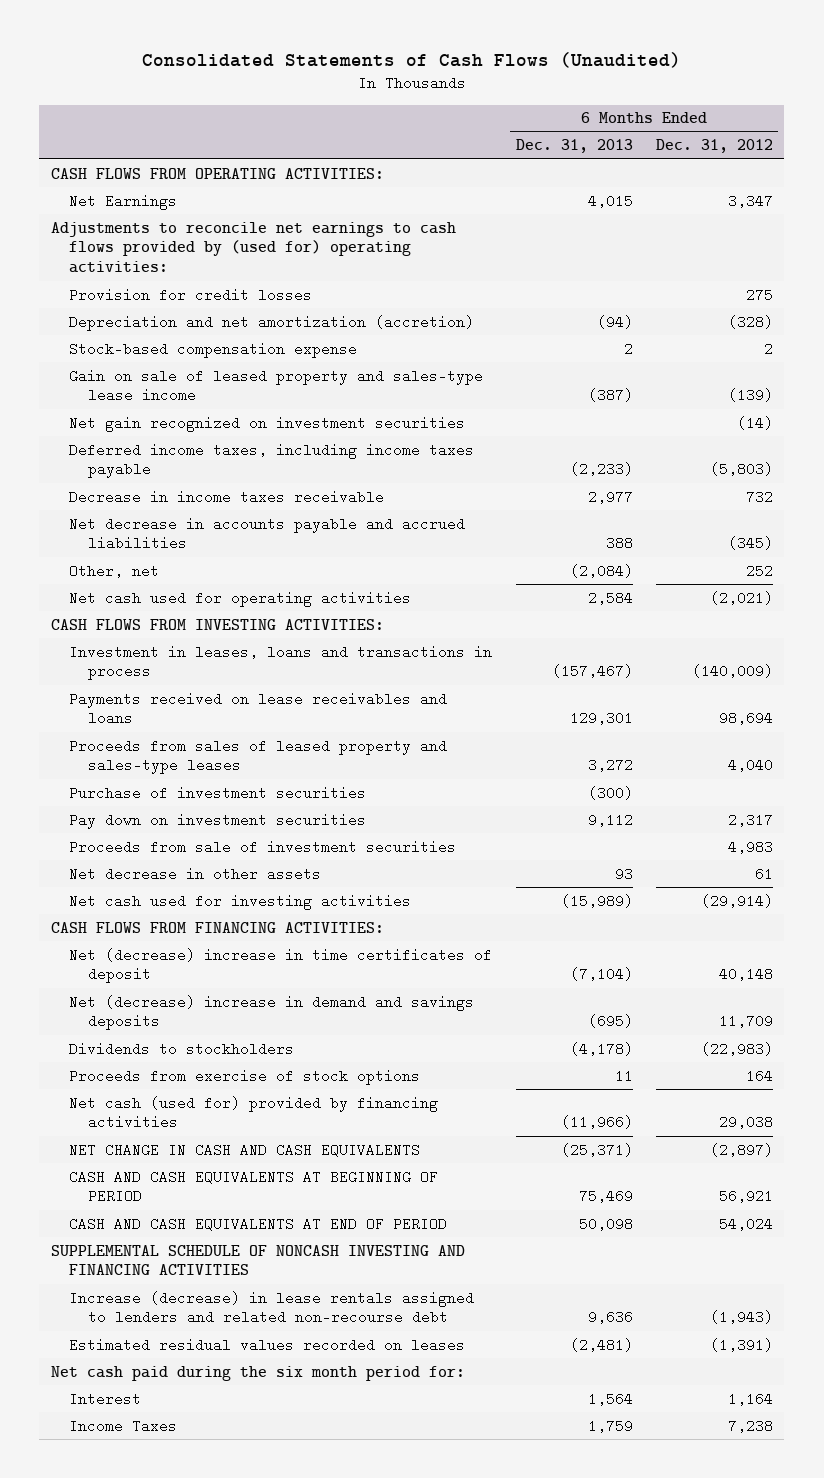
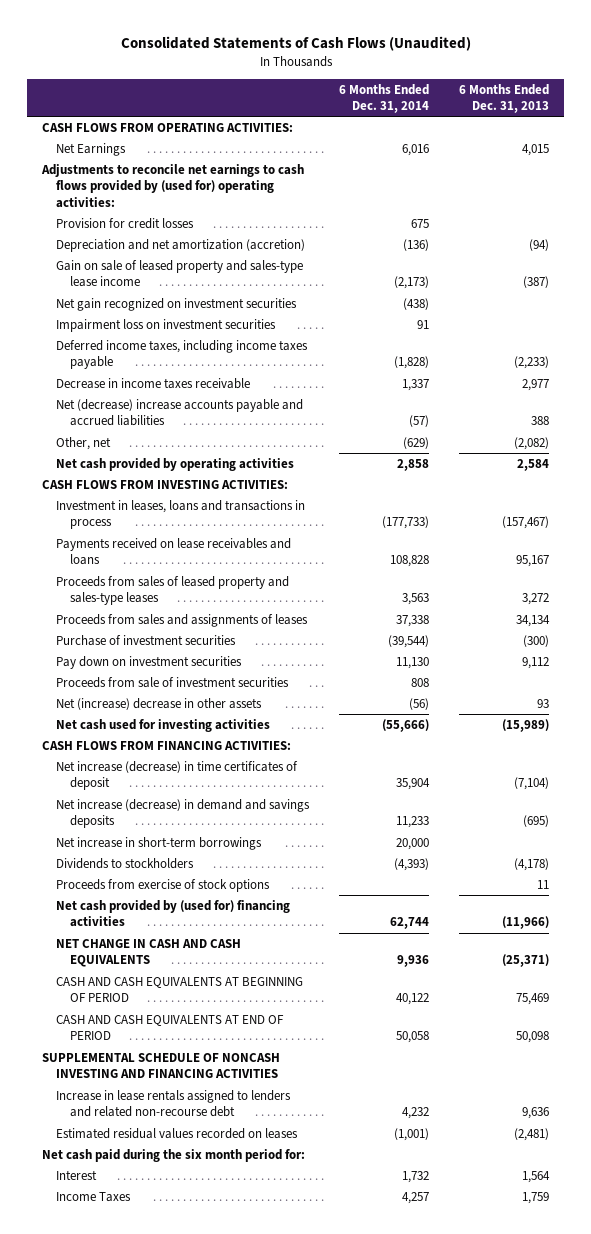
- | 6 Months Ended Dec. 31, 2013 | 6 Months Ended Dec. 31, 2012
+ | 6 Months Ended Dec. 31, 2014 | 6 Months Ended Dec. 31, 2013
- Stock-based compensation expense | 2 | 2
+ Impairment loss on investment securities | 91 |
- Net decrease in accounts payable and accrued liabilities | 388 | (345)
- Other, net | (2,084) | 252
- Net cash used for operating activities | 2,584 | (2,021)
+ Net (decrease) increase accounts payable and accrued liabilities | (57) | 388
+ Other, net | (629) | (2,082)
+ Net cash provided by operating activities | 2,858 | 2,584
- Payments received on lease receivables and loans | 129,301 | 98,694
+ Payments received on lease receivables and loans | 108,828 | 95,167
+ Proceeds from sales and assignments of leases | 37,338 | 34,134
- Net decrease in other assets | 93 | 61
+ Net (increase) decrease in other assets | (56) | 93
- Net (decrease) increase in time certificates of deposit | (7,104) | 40,148
- Net (decrease) increase in demand and savings deposits | (695) | 11,709
+ Net increase (decrease) in time certificates of deposit | 35,904 | (7,104)
+ Net increase (decrease) in demand and savings deposits | 11,233 | (695)
+ Net increase in short-term borrowings | 20,000 |
- Net cash (used for) provided by financing activities | (11,966) | 29,038
+ Net cash provided by (used for) financing activities | 62,744 | (11,966)
- Increase (decrease) in lease rentals assigned to lenders and related non-recourse debt | 9,636 | (1,943)
+ Increase in lease rentals assigned to lenders and related non-recourse debt | 4,232 | 9,636

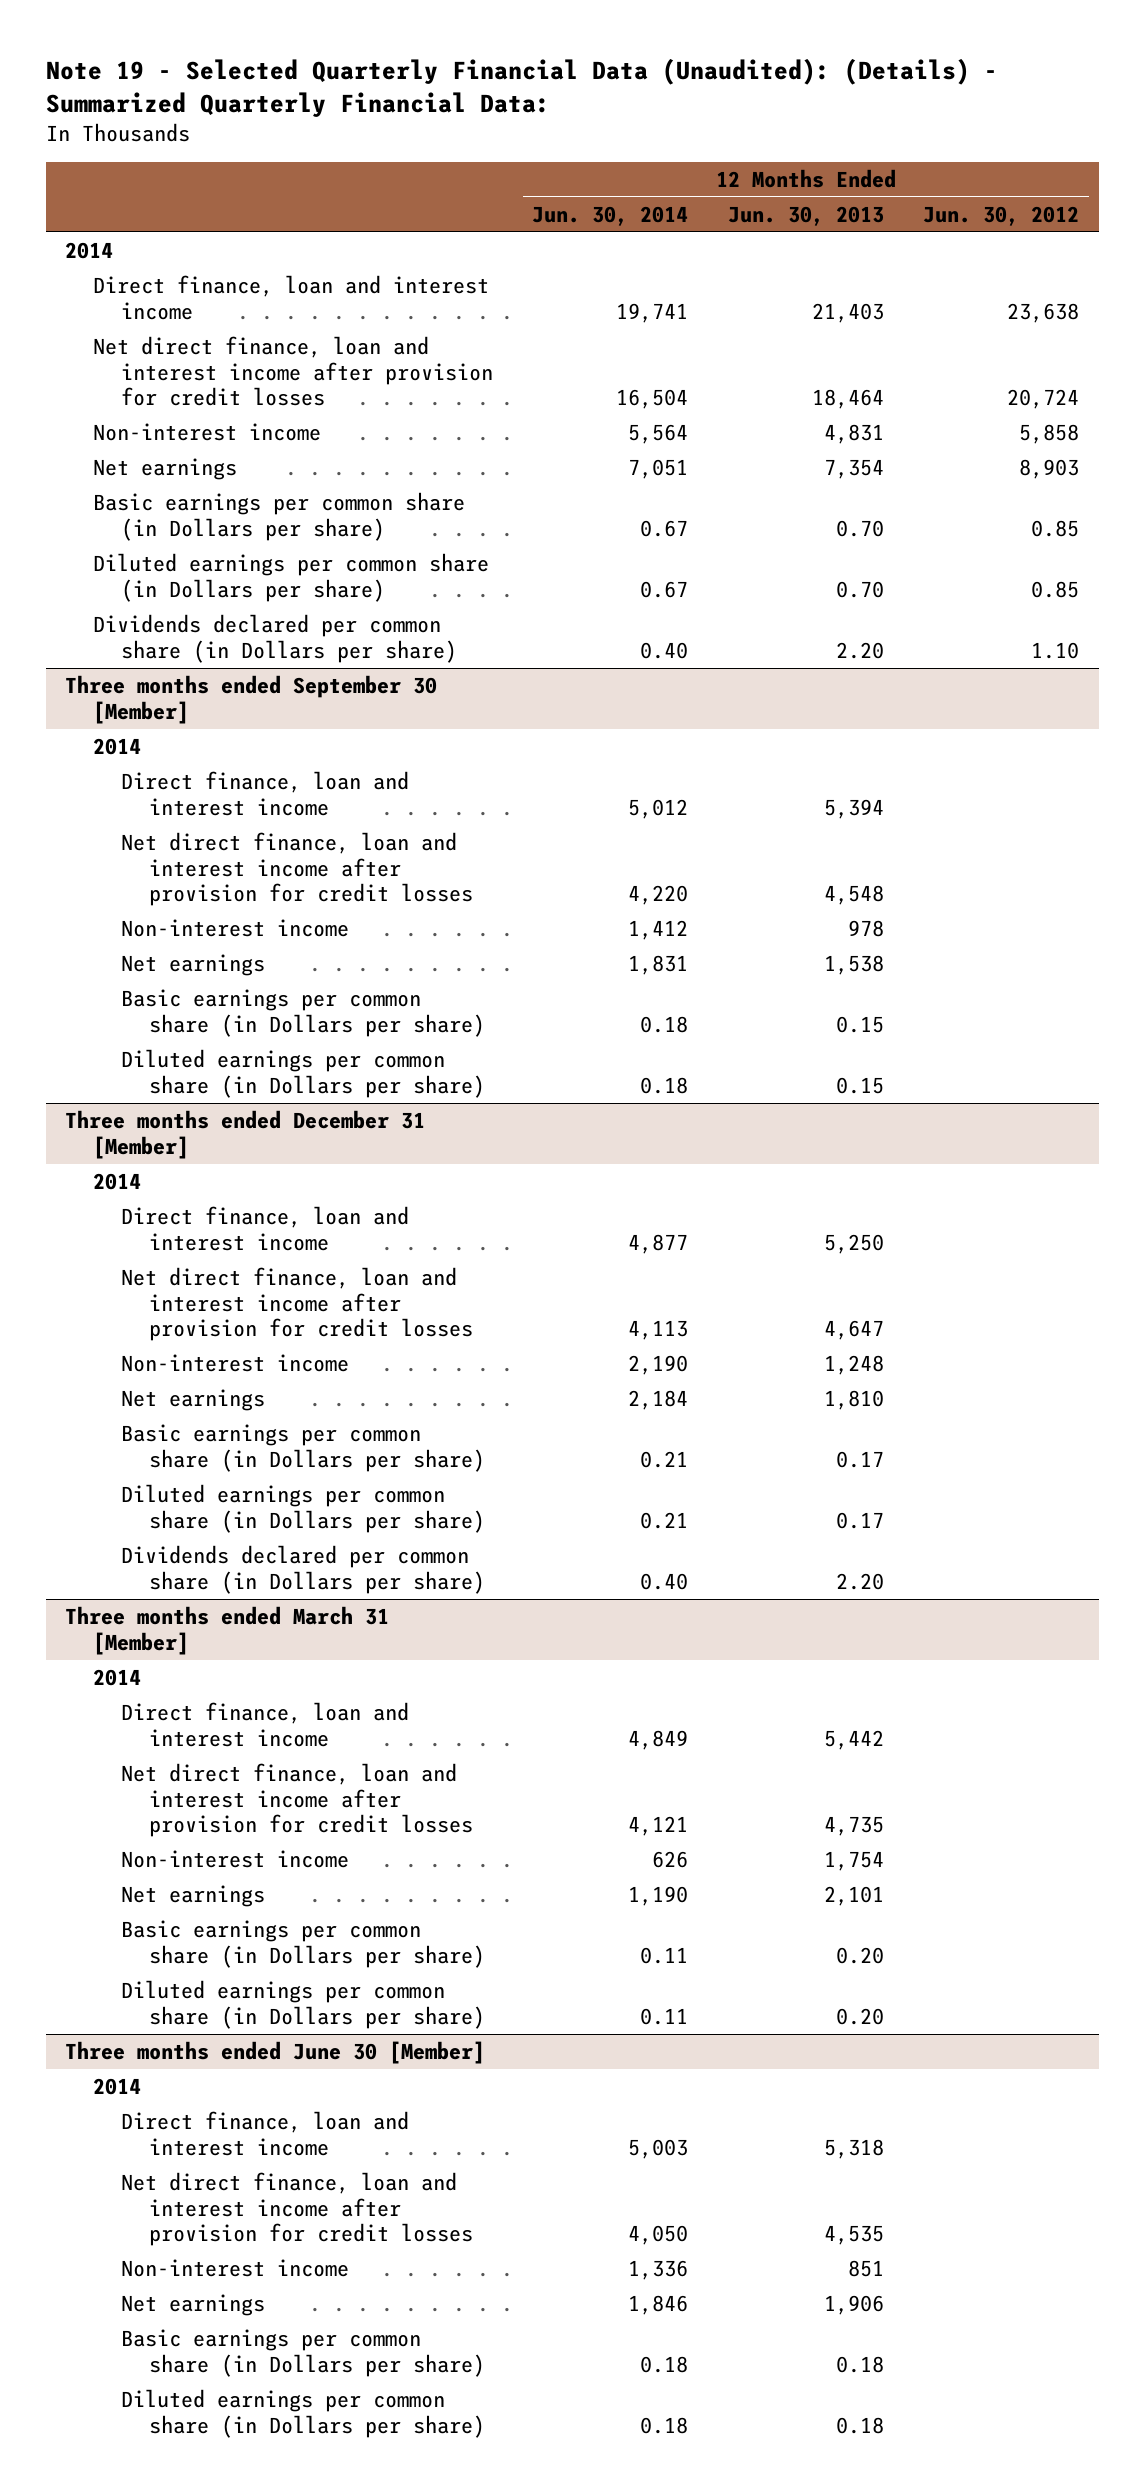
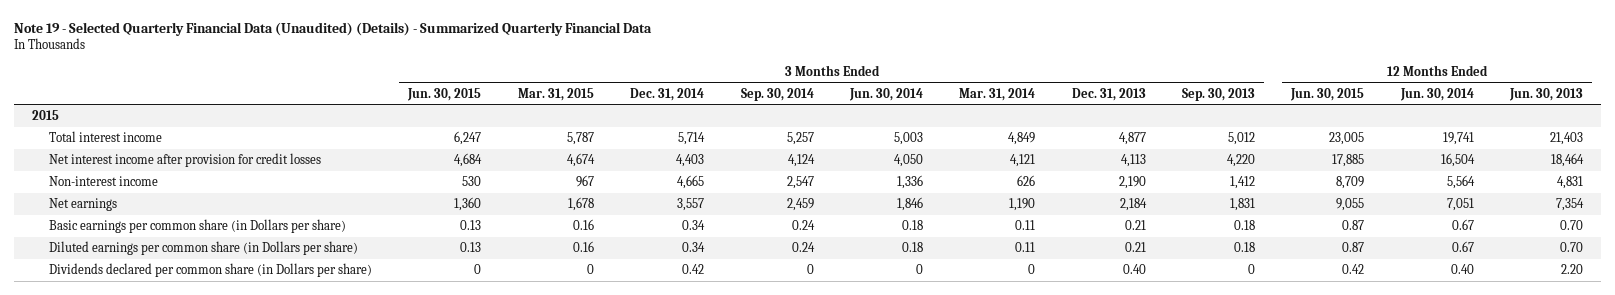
- Note 19 - Selected Quarterly Financial Data (Unaudited): (Details) - Summarized Quarterly Financial Data:
+ Note 19 - Selected Quarterly Financial Data (Unaudited) (Details) - Summarized Quarterly Financial Data
- | 12 Months Ended Jun. 30, 2014 | 12 Months Ended Jun. 30, 2013 | 12 Months Ended Jun. 30, 2012
+ | 3 Months Ended Jun. 30, 2015 | 3 Months Ended Mar. 31, 2015 | 3 Months Ended Dec. 31, 2014 | 3 Months Ended Sep. 30, 2014 | 3 Months Ended Jun. 30, 2014 | 3 Months Ended Mar. 31, 2014 | 3 Months Ended Dec. 31, 2013 | 3 Months Ended Sep. 30, 2013 | 12 Months Ended Jun. 30, 2015 | 12 Months Ended Jun. 30, 2014 | 12 Months Ended Jun. 30, 2013
- 2014
- Direct finance, loan and interest income | 19,741 | 21,403 | 23,638
- Net direct finance, loan and interest income after provision for credit losses | 16,504 | 18,464 | 20,724
+ 2015
+ Total interest income | 6,247 | 5,787 | 5,714 | 5,257 | 5,003 | 4,849 | 4,877 | 5,012 | 23,005 | 19,741 | 21,403
+ Net interest income after provision for credit losses | 4,684 | 4,674 | 4,403 | 4,124 | 4,050 | 4,121 | 4,113 | 4,220 | 17,885 | 16,504 | 18,464
- Three months ended September 30 [Member]
- 2014
- Direct finance, loan and interest income | 5,012 | 5,394 |
- Net direct finance, loan and interest income after provision for credit losses | 4,220 | 4,548 |
- Non-interest income | 1,412 | 978 |
- Net earnings | 1,831 | 1,538 |
- Basic earnings per common share (in Dollars per share) | 0.18 | 0.15 |
- Diluted earnings per common share (in Dollars per share) | 0.18 | 0.15 |
- Three months ended December 31 [Member]
- 2014
- Direct finance, loan and interest income | 4,877 | 5,250 |
- Net direct finance, loan and interest income after provision for credit losses | 4,113 | 4,647 |
- Non-interest income | 2,190 | 1,248 |
- Net earnings | 2,184 | 1,810 |
- Basic earnings per common share (in Dollars per share) | 0.21 | 0.17 |
- Diluted earnings per common share (in Dollars per share) | 0.21 | 0.17 |
- Dividends declared per common share (in Dollars per share) | 0.40 | 2.20 |
- Three months ended March 31 [Member]
- 2014
- Direct finance, loan and interest income | 4,849 | 5,442 |
- Net direct finance, loan and interest income after provision for credit losses | 4,121 | 4,735 |
- Non-interest income | 626 | 1,754 |
- Net earnings | 1,190 | 2,101 |
- Basic earnings per common share (in Dollars per share) | 0.11 | 0.20 |
- Diluted earnings per common share (in Dollars per share) | 0.11 | 0.20 |
- Three months ended June 30 [Member]
- 2014
- Direct finance, loan and interest income | 5,003 | 5,318 |
- Net direct finance, loan and interest income after provision for credit losses | 4,050 | 4,535 |
- Non-interest income | 1,336 | 851 |
- Net earnings | 1,846 | 1,906 |
- Basic earnings per common share (in Dollars per share) | 0.18 | 0.18 |
- Diluted earnings per common share (in Dollars per share) | 0.18 | 0.18 |

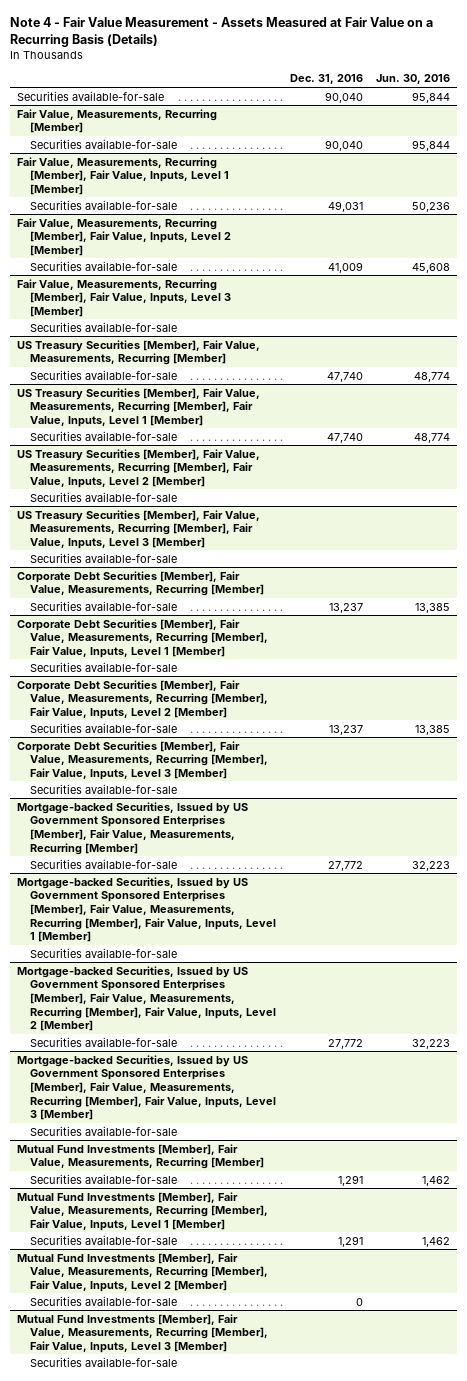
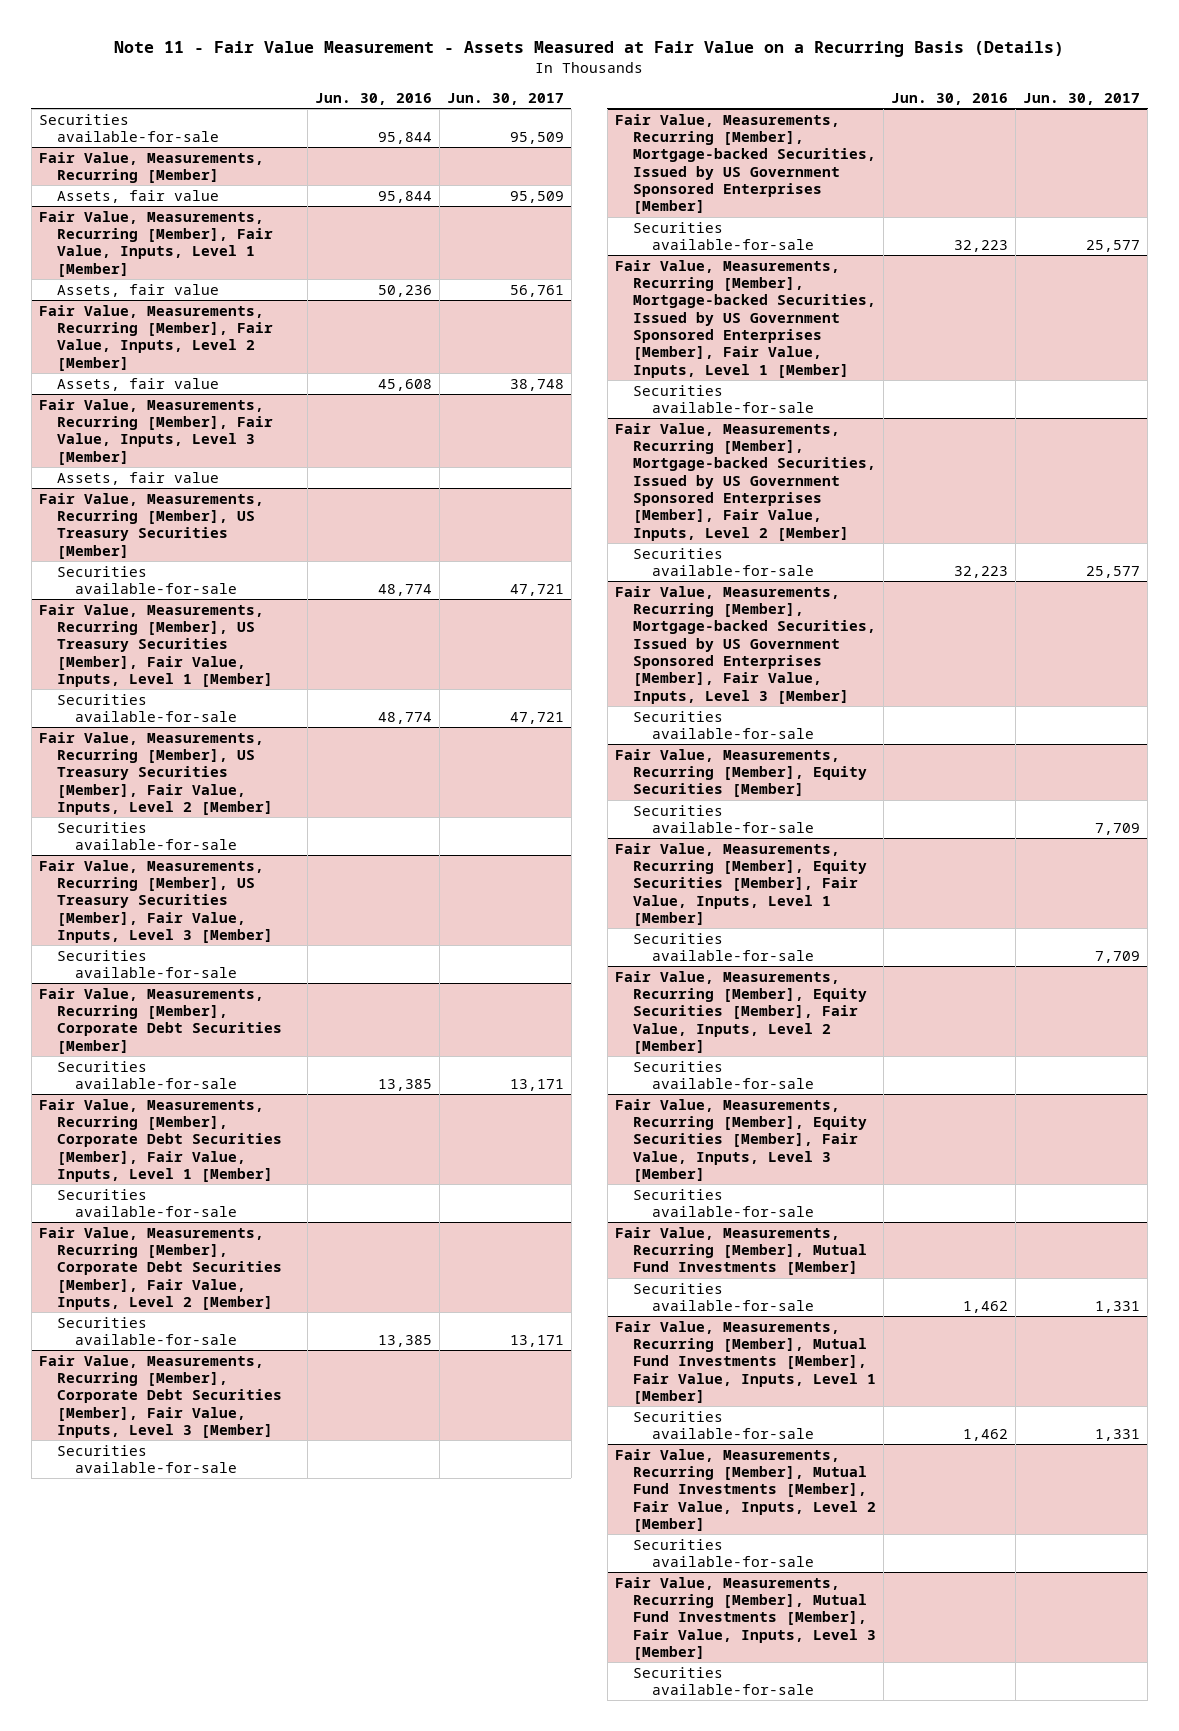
- Note 4 - Fair Value Measurement - Assets Measured at Fair Value on a Recurring Basis (Details)
+ Note 11 - Fair Value Measurement - Assets Measured at Fair Value on a Recurring Basis (Details)
- | Dec. 31, 2016 | Jun. 30, 2016
+ | Jun. 30, 2016 | Jun. 30, 2017
@ Fair Value, Measurements, Recurring [Member]
- Securities available-for-sale | 90,040 | 95,844
+ Assets, fair value | 95,844 | 95,509
@ Fair Value, Measurements, Recurring [Member], Fair Value, Inputs, Level 1 [Member]
- Securities available-for-sale | 49,031 | 50,236
+ Assets, fair value | 50,236 | 56,761
@ Fair Value, Measurements, Recurring [Member], Fair Value, Inputs, Level 2 [Member]
- Securities available-for-sale | 41,009 | 45,608
+ Assets, fair value | 45,608 | 38,748
@ Fair Value, Measurements, Recurring [Member], Fair Value, Inputs, Level 3 [Member]
- Securities available-for-sale
- US Treasury Securities [Member], Fair Value, Measurements, Recurring [Member]
@ Fair Value, Measurements, Recurring [Member], Fair Value, Inputs, Level 3 [Member]
+ Assets, fair value
+ Fair Value, Measurements, Recurring [Member], US Treasury Securities [Member]
- US Treasury Securities [Member], Fair Value, Measurements, Recurring [Member], Fair Value, Inputs, Level 1 [Member]
+ Fair Value, Measurements, Recurring [Member], US Treasury Securities [Member], Fair Value, Inputs, Level 1 [Member]
- US Treasury Securities [Member], Fair Value, Measurements, Recurring [Member], Fair Value, Inputs, Level 2 [Member]
+ Fair Value, Measurements, Recurring [Member], US Treasury Securities [Member], Fair Value, Inputs, Level 2 [Member]
- US Treasury Securities [Member], Fair Value, Measurements, Recurring [Member], Fair Value, Inputs, Level 3 [Member]
+ Fair Value, Measurements, Recurring [Member], US Treasury Securities [Member], Fair Value, Inputs, Level 3 [Member]
- Corporate Debt Securities [Member], Fair Value, Measurements, Recurring [Member]
+ Fair Value, Measurements, Recurring [Member], Corporate Debt Securities [Member]
- Corporate Debt Securities [Member], Fair Value, Measurements, Recurring [Member], Fair Value, Inputs, Level 1 [Member]
+ Fair Value, Measurements, Recurring [Member], Corporate Debt Securities [Member], Fair Value, Inputs, Level 1 [Member]
- Corporate Debt Securities [Member], Fair Value, Measurements, Recurring [Member], Fair Value, Inputs, Level 2 [Member]
+ Fair Value, Measurements, Recurring [Member], Corporate Debt Securities [Member], Fair Value, Inputs, Level 2 [Member]
- Corporate Debt Securities [Member], Fair Value, Measurements, Recurring [Member], Fair Value, Inputs, Level 3 [Member]
+ Fair Value, Measurements, Recurring [Member], Corporate Debt Securities [Member], Fair Value, Inputs, Level 3 [Member]
- Mortgage-backed Securities, Issued by US Government Sponsored Enterprises [Member], Fair Value, Measurements, Recurring [Member]
+ Fair Value, Measurements, Recurring [Member], Mortgage-backed Securities, Issued by US Government Sponsored Enterprises [Member]
- Mortgage-backed Securities, Issued by US Government Sponsored Enterprises [Member], Fair Value, Measurements, Recurring [Member], Fair Value, Inputs, Level 1 [Member]
+ Fair Value, Measurements, Recurring [Member], Mortgage-backed Securities, Issued by US Government Sponsored Enterprises [Member], Fair Value, Inputs, Level 1 [Member]
- Mortgage-backed Securities, Issued by US Government Sponsored Enterprises [Member], Fair Value, Measurements, Recurring [Member], Fair Value, Inputs, Level 2 [Member]
+ Fair Value, Measurements, Recurring [Member], Mortgage-backed Securities, Issued by US Government Sponsored Enterprises [Member], Fair Value, Inputs, Level 2 [Member]
- Mortgage-backed Securities, Issued by US Government Sponsored Enterprises [Member], Fair Value, Measurements, Recurring [Member], Fair Value, Inputs, Level 3 [Member]
+ Fair Value, Measurements, Recurring [Member], Mortgage-backed Securities, Issued by US Government Sponsored Enterprises [Member], Fair Value, Inputs, Level 3 [Member]
- Mutual Fund Investments [Member], Fair Value, Measurements, Recurring [Member]
+ Fair Value, Measurements, Recurring [Member], Equity Securities [Member]
+ Securities available-for-sale | | 7,709
+ Fair Value, Measurements, Recurring [Member], Equity Securities [Member], Fair Value, Inputs, Level 1 [Member]
+ Securities available-for-sale | | 7,709
+ Fair Value, Measurements, Recurring [Member], Equity Securities [Member], Fair Value, Inputs, Level 2 [Member]
+ Securities available-for-sale
+ Fair Value, Measurements, Recurring [Member], Equity Securities [Member], Fair Value, Inputs, Level 3 [Member]
+ Securities available-for-sale
+ Fair Value, Measurements, Recurring [Member], Mutual Fund Investments [Member]
- Mutual Fund Investments [Member], Fair Value, Measurements, Recurring [Member], Fair Value, Inputs, Level 1 [Member]
+ Fair Value, Measurements, Recurring [Member], Mutual Fund Investments [Member], Fair Value, Inputs, Level 1 [Member]
- Mutual Fund Investments [Member], Fair Value, Measurements, Recurring [Member], Fair Value, Inputs, Level 2 [Member]
+ Fair Value, Measurements, Recurring [Member], Mutual Fund Investments [Member], Fair Value, Inputs, Level 2 [Member]
- Mutual Fund Investments [Member], Fair Value, Measurements, Recurring [Member], Fair Value, Inputs, Level 3 [Member]
+ Fair Value, Measurements, Recurring [Member], Mutual Fund Investments [Member], Fair Value, Inputs, Level 3 [Member]

